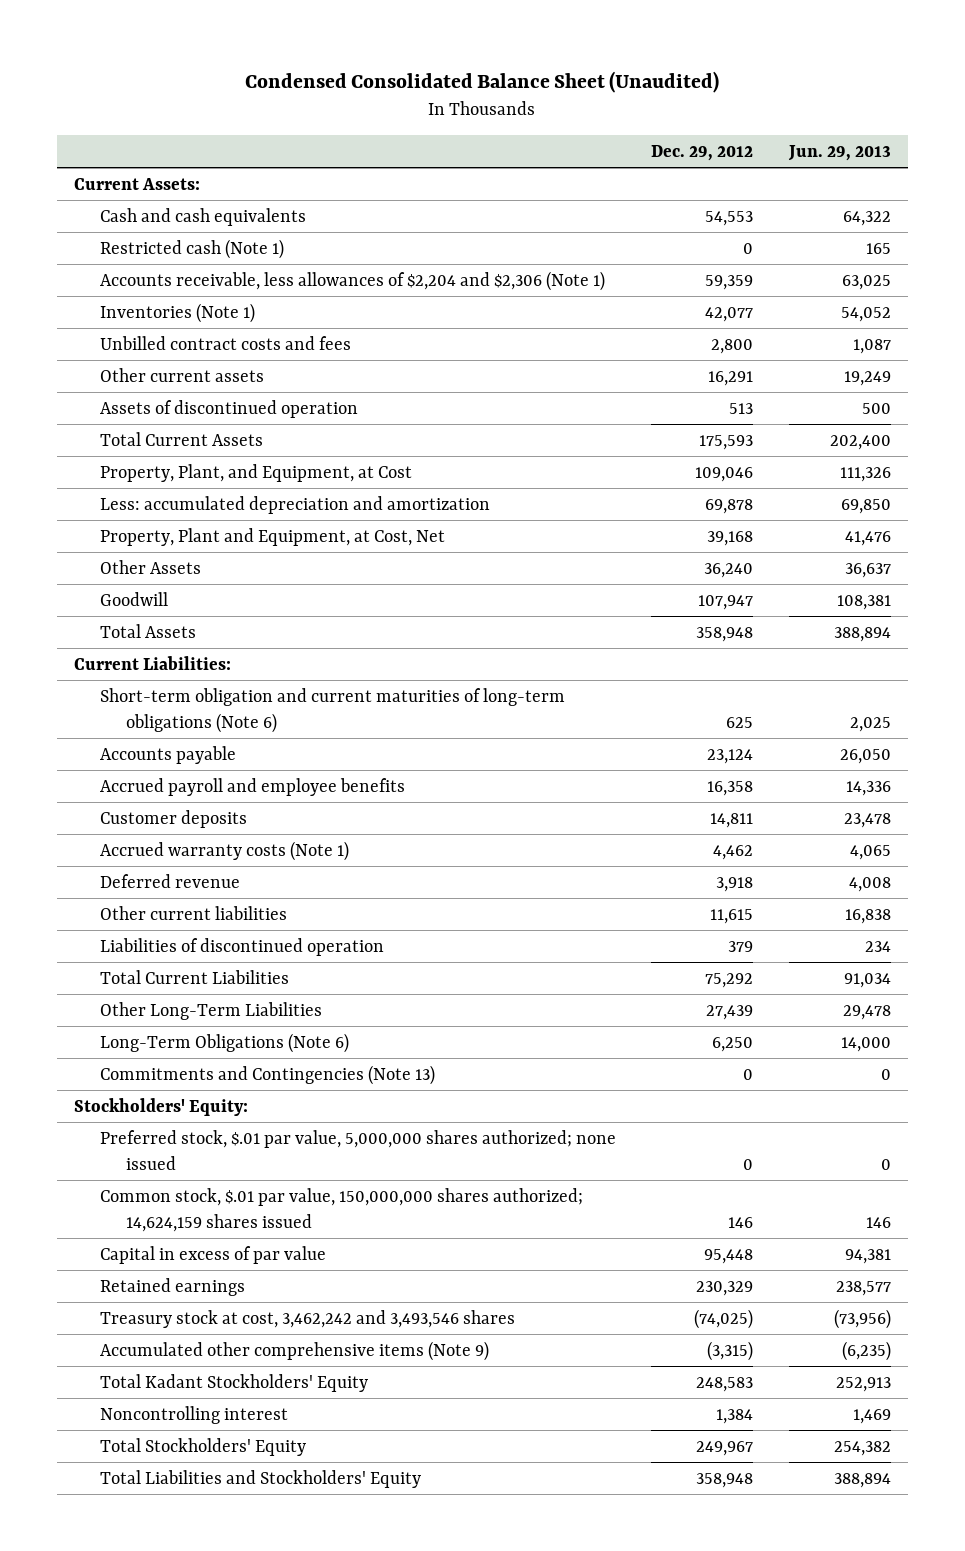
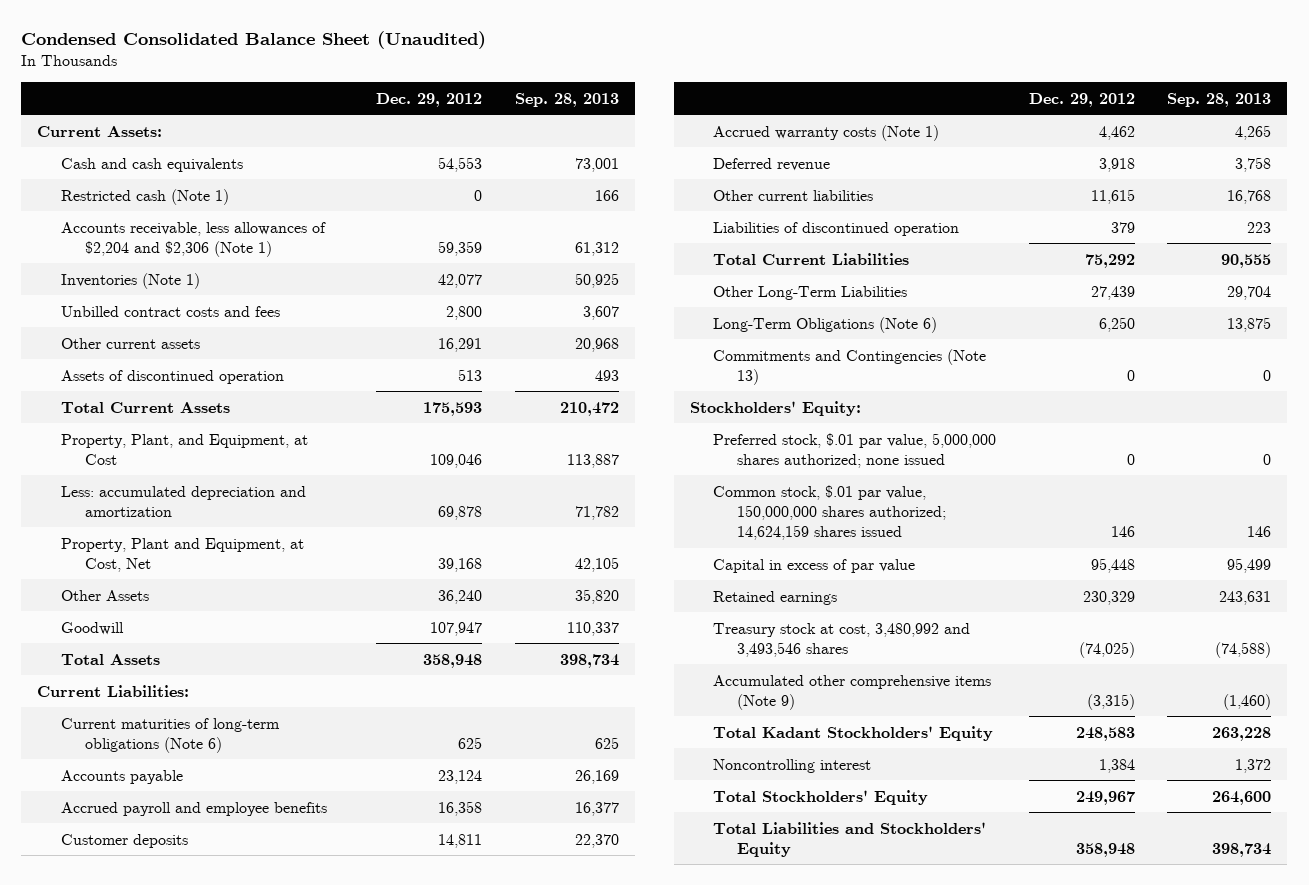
- | Dec. 29, 2012 | Jun. 29, 2013
+ | Dec. 29, 2012 | Sep. 28, 2013
- Short-term obligation and current maturities of long-term obligations (Note 6) | 625 | 2,025
+ Current maturities of long-term obligations (Note 6) | 625 | 625
- Treasury stock at cost, 3,462,242 and 3,493,546 shares | (74,025) | (73,956)
+ Treasury stock at cost, 3,480,992 and 3,493,546 shares | (74,025) | (74,588)

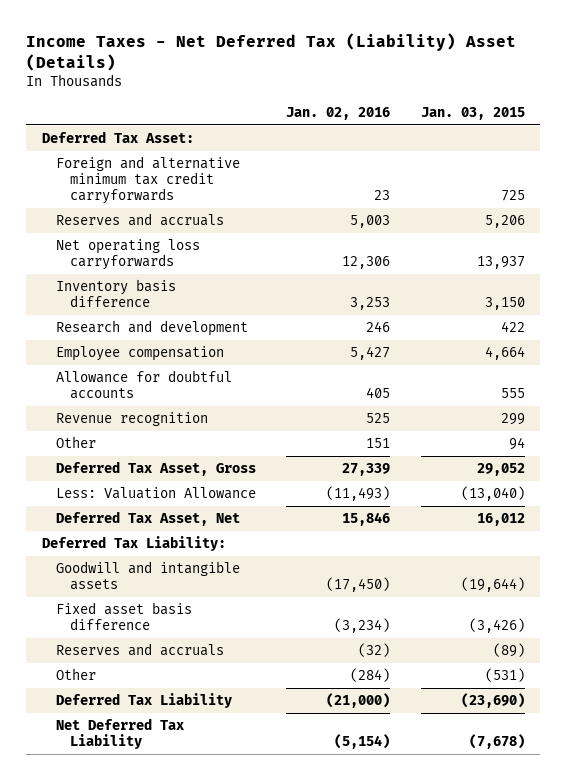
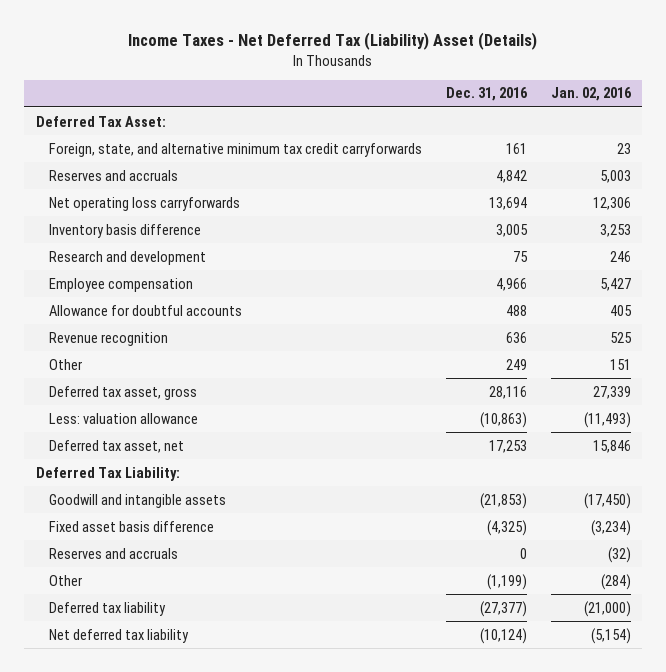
- | Jan. 02, 2016 | Jan. 03, 2015
+ | Dec. 31, 2016 | Jan. 02, 2016
- Foreign and alternative minimum tax credit carryforwards | 23 | 725
+ Foreign, state, and alternative minimum tax credit carryforwards | 161 | 23
- Deferred Tax Asset, Gross | 27,339 | 29,052
- Less: Valuation Allowance | (11,493) | (13,040)
- Deferred Tax Asset, Net | 15,846 | 16,012
+ Deferred tax asset, gross | 28,116 | 27,339
+ Less: valuation allowance | (10,863) | (11,493)
+ Deferred tax asset, net | 17,253 | 15,846
- Deferred Tax Liability | (21,000) | (23,690)
- Net Deferred Tax Liability | (5,154) | (7,678)
+ Deferred tax liability | (27,377) | (21,000)
+ Net deferred tax liability | (10,124) | (5,154)

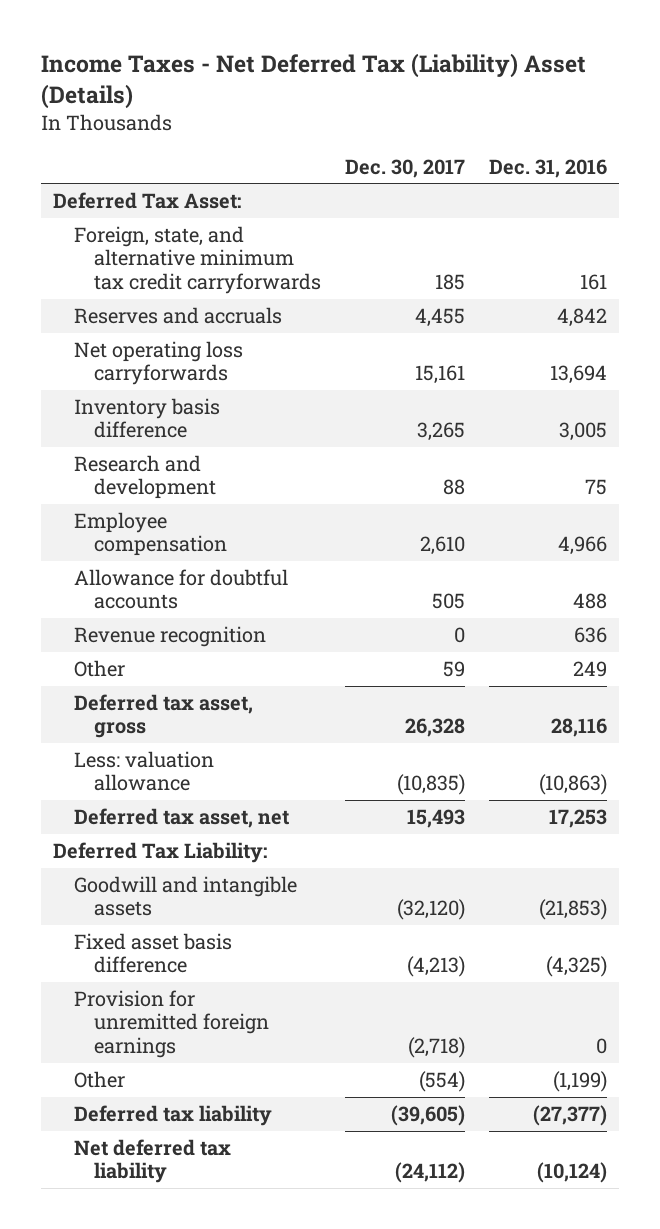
- | Dec. 31, 2016 | Jan. 02, 2016
+ | Dec. 30, 2017 | Dec. 31, 2016
- Reserves and accruals | 0 | (32)
+ Provision for unremitted foreign earnings | (2,718) | 0

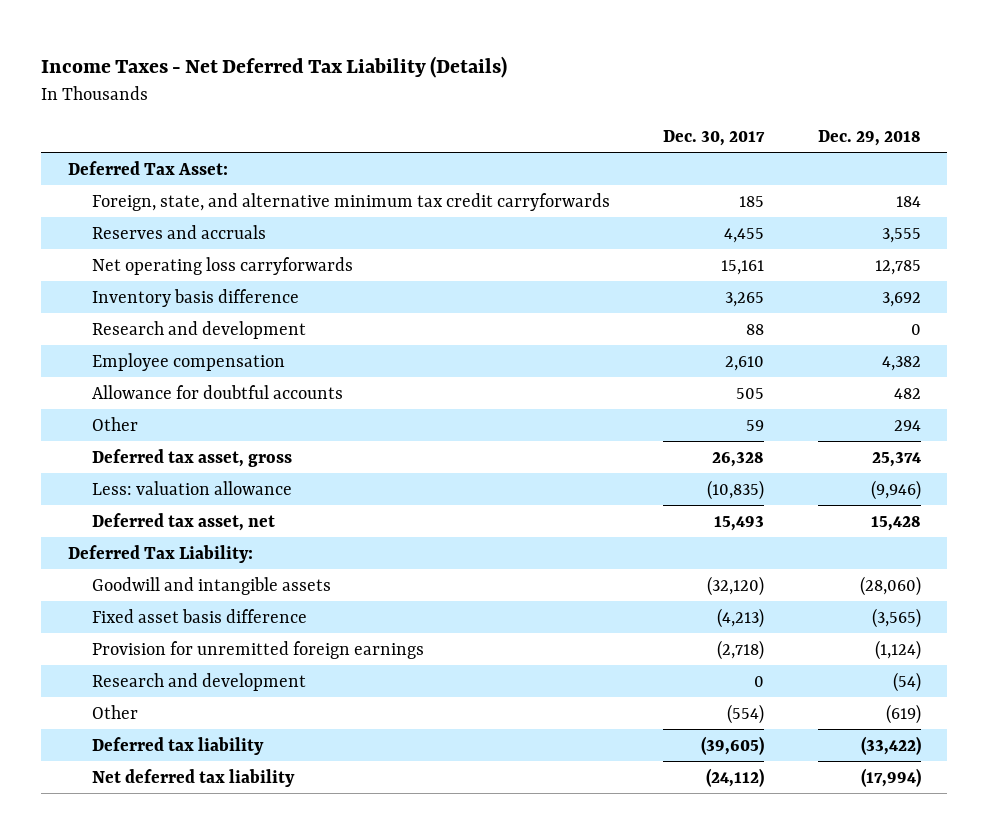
- Income Taxes - Net Deferred Tax (Liability) Asset (Details)
+ Income Taxes - Net Deferred Tax Liability (Details)
- | Dec. 30, 2017 | Dec. 31, 2016
+ | Dec. 30, 2017 | Dec. 29, 2018
- Revenue recognition | 0 | 636
+ Research and development | 0 | (54)

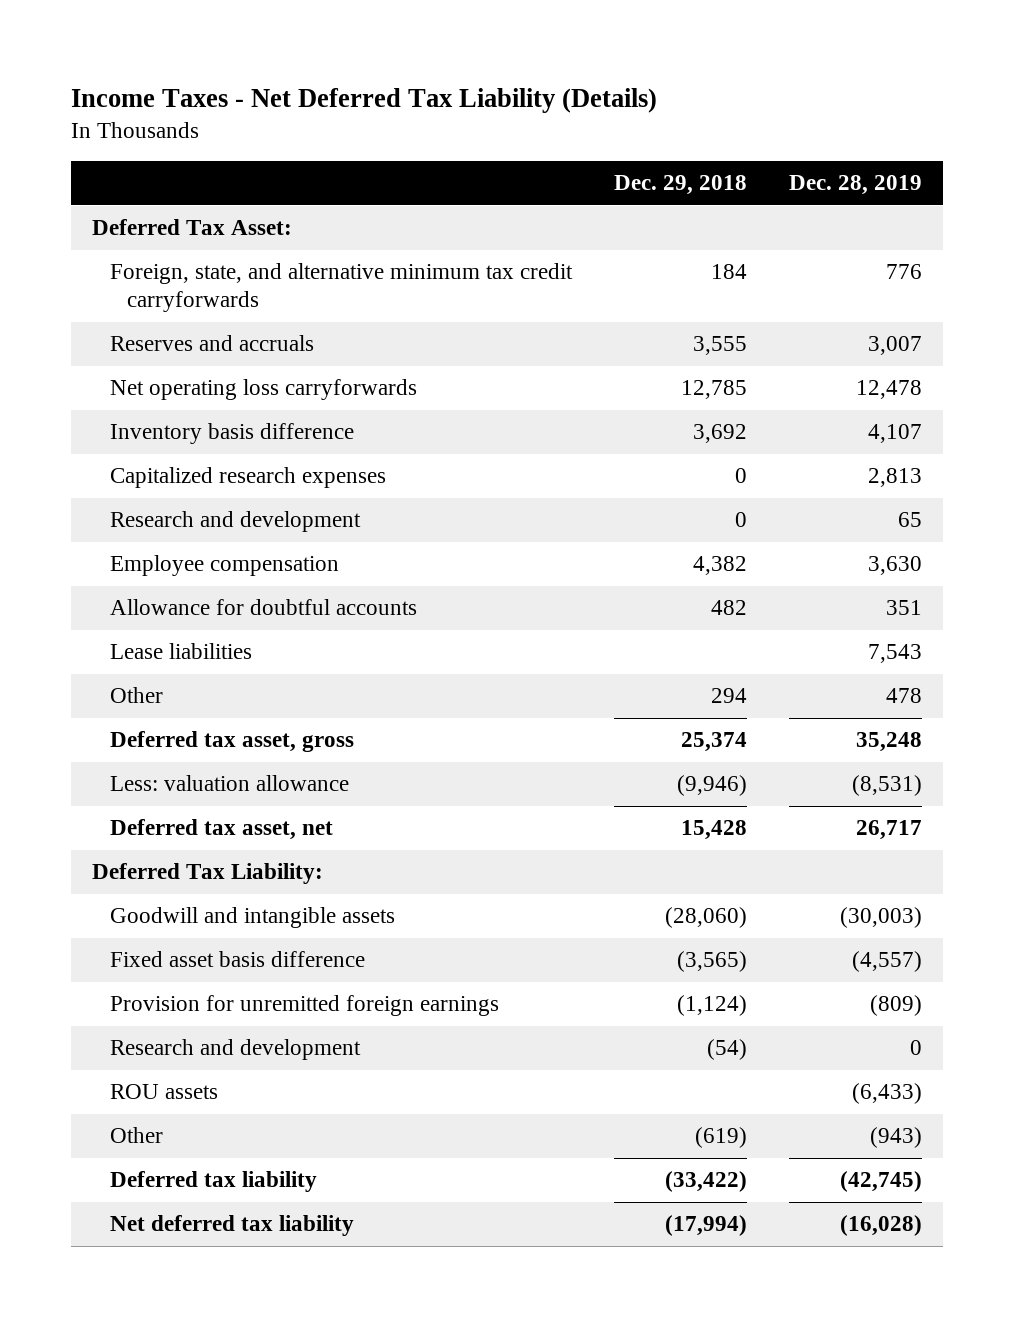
- | Dec. 30, 2017 | Dec. 29, 2018
+ | Dec. 29, 2018 | Dec. 28, 2019
+ Capitalized research expenses | 0 | 2,813
+ Lease liabilities | | 7,543
+ ROU assets | | (6,433)

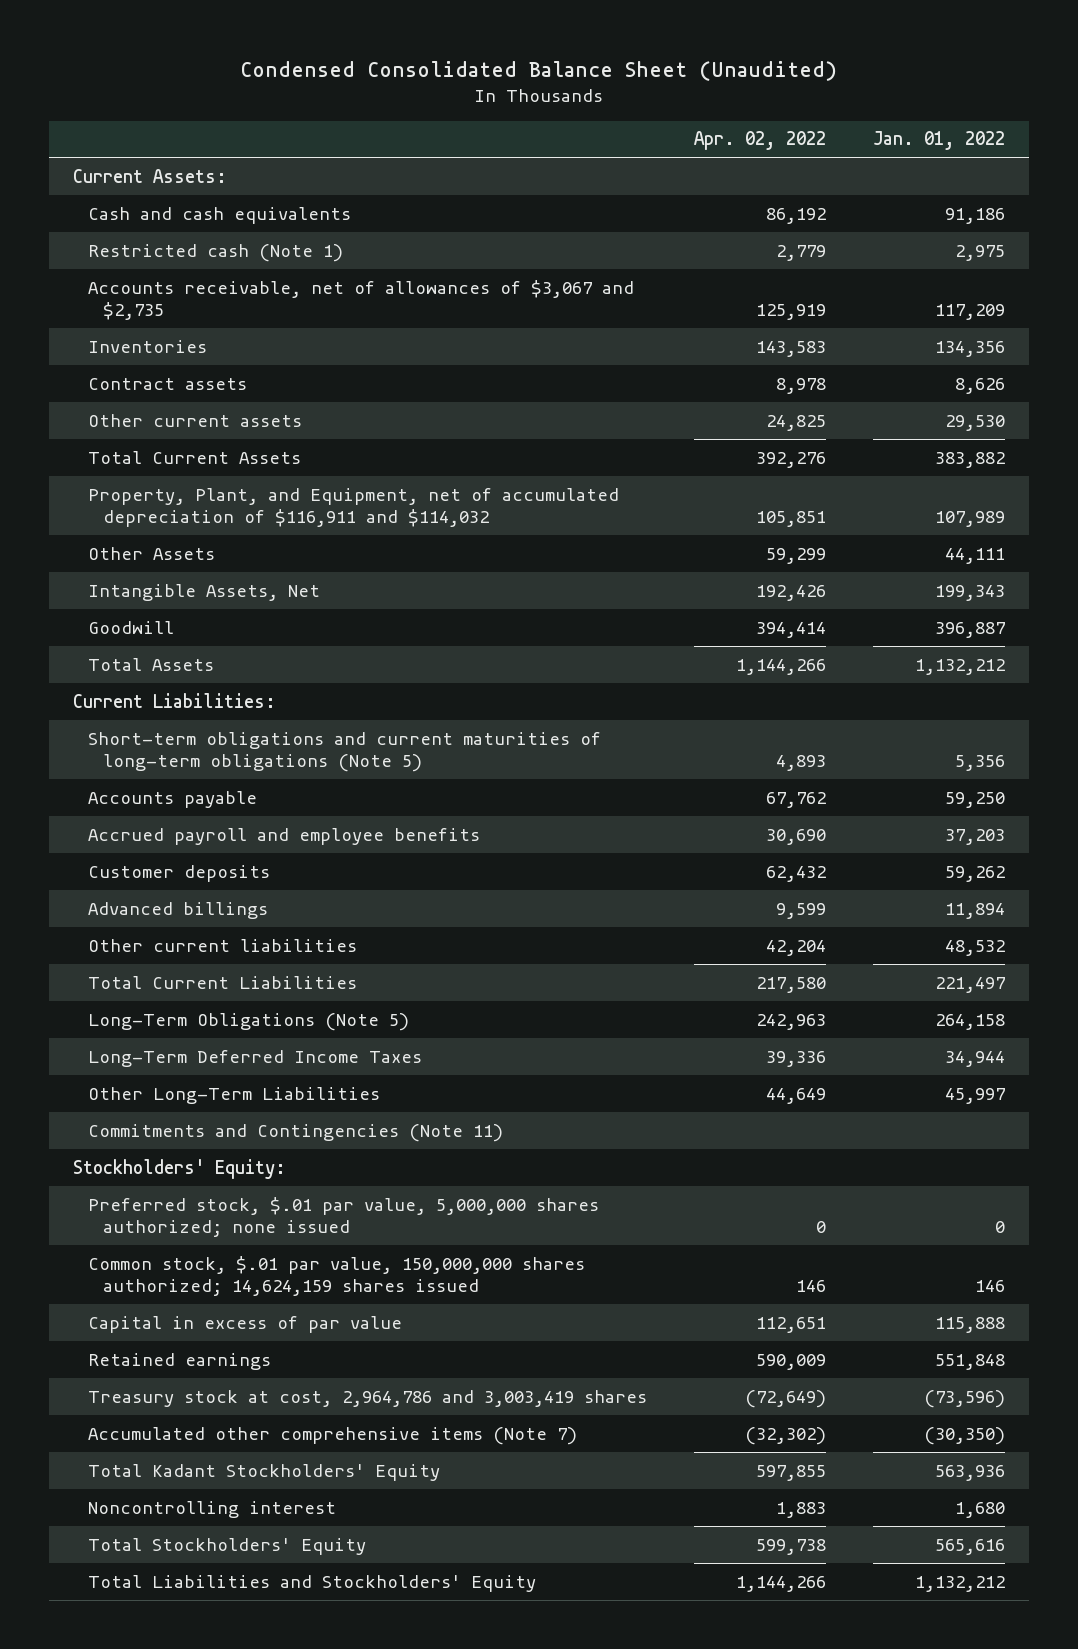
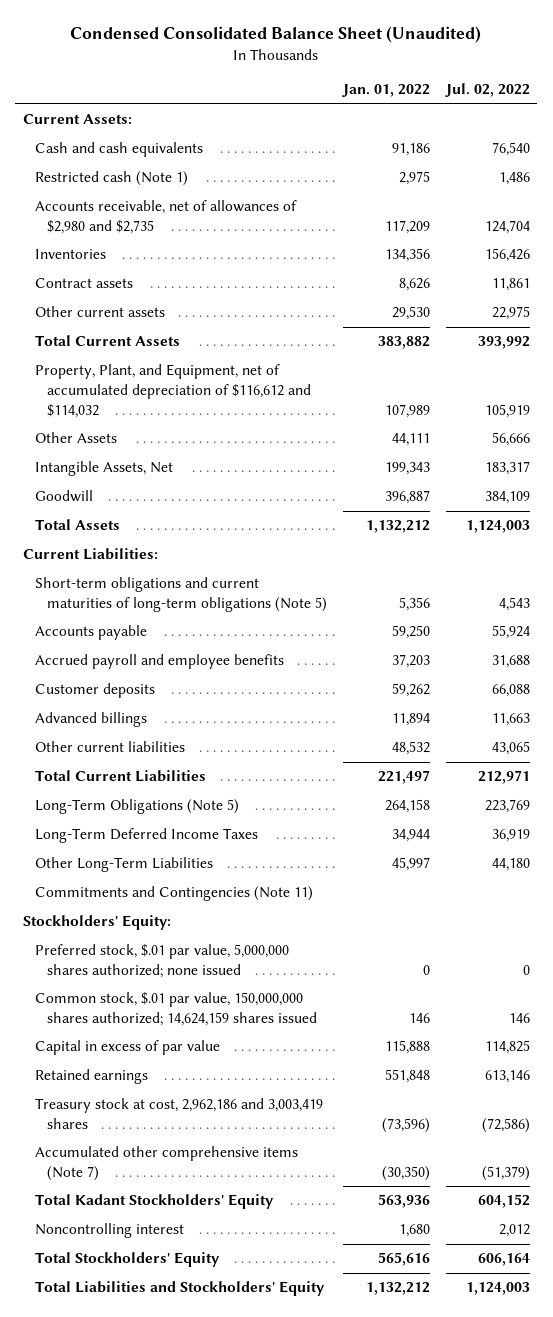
- | Apr. 02, 2022 | Jan. 01, 2022
+ | Jan. 01, 2022 | Jul. 02, 2022
- Accounts receivable, net of allowances of $3,067 and $2,735 | 125,919 | 117,209
+ Accounts receivable, net of allowances of $2,980 and $2,735 | 117,209 | 124,704
- Property, Plant, and Equipment, net of accumulated depreciation of $116,911 and $114,032 | 105,851 | 107,989
+ Property, Plant, and Equipment, net of accumulated depreciation of $116,612 and $114,032 | 107,989 | 105,919
- Treasury stock at cost, 2,964,786 and 3,003,419 shares | (72,649) | (73,596)
+ Treasury stock at cost, 2,962,186 and 3,003,419 shares | (73,596) | (72,586)

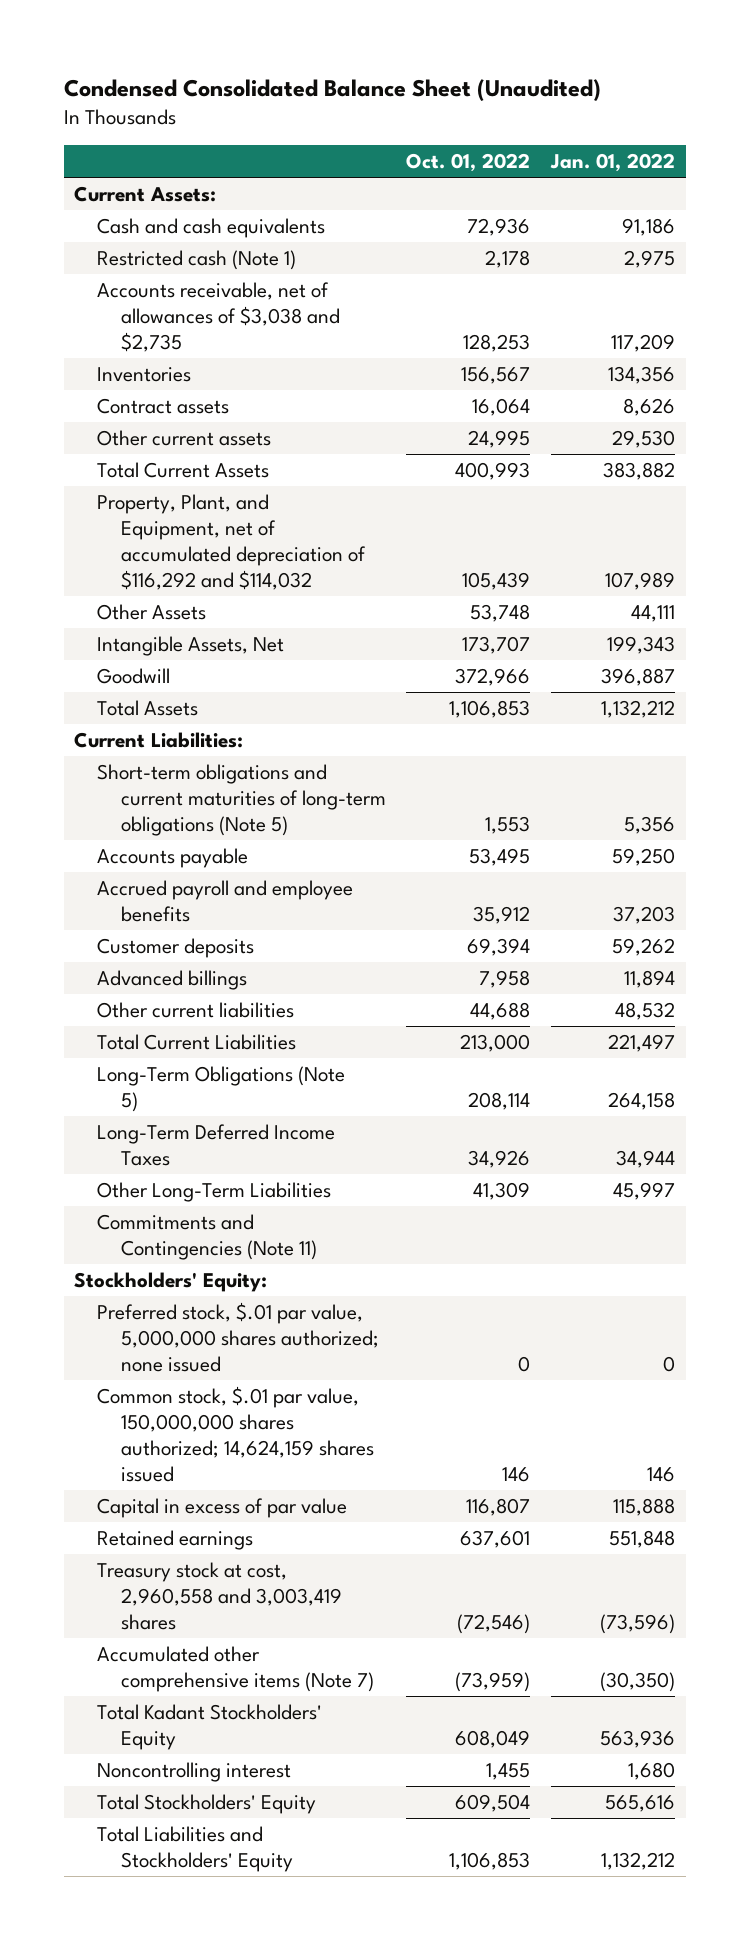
- | Jan. 01, 2022 | Jul. 02, 2022
+ | Oct. 01, 2022 | Jan. 01, 2022
- Accounts receivable, net of allowances of $2,980 and $2,735 | 117,209 | 124,704
+ Accounts receivable, net of allowances of $3,038 and $2,735 | 128,253 | 117,209
- Property, Plant, and Equipment, net of accumulated depreciation of $116,612 and $114,032 | 107,989 | 105,919
+ Property, Plant, and Equipment, net of accumulated depreciation of $116,292 and $114,032 | 105,439 | 107,989
- Treasury stock at cost, 2,962,186 and 3,003,419 shares | (73,596) | (72,586)
+ Treasury stock at cost, 2,960,558 and 3,003,419 shares | (72,546) | (73,596)

